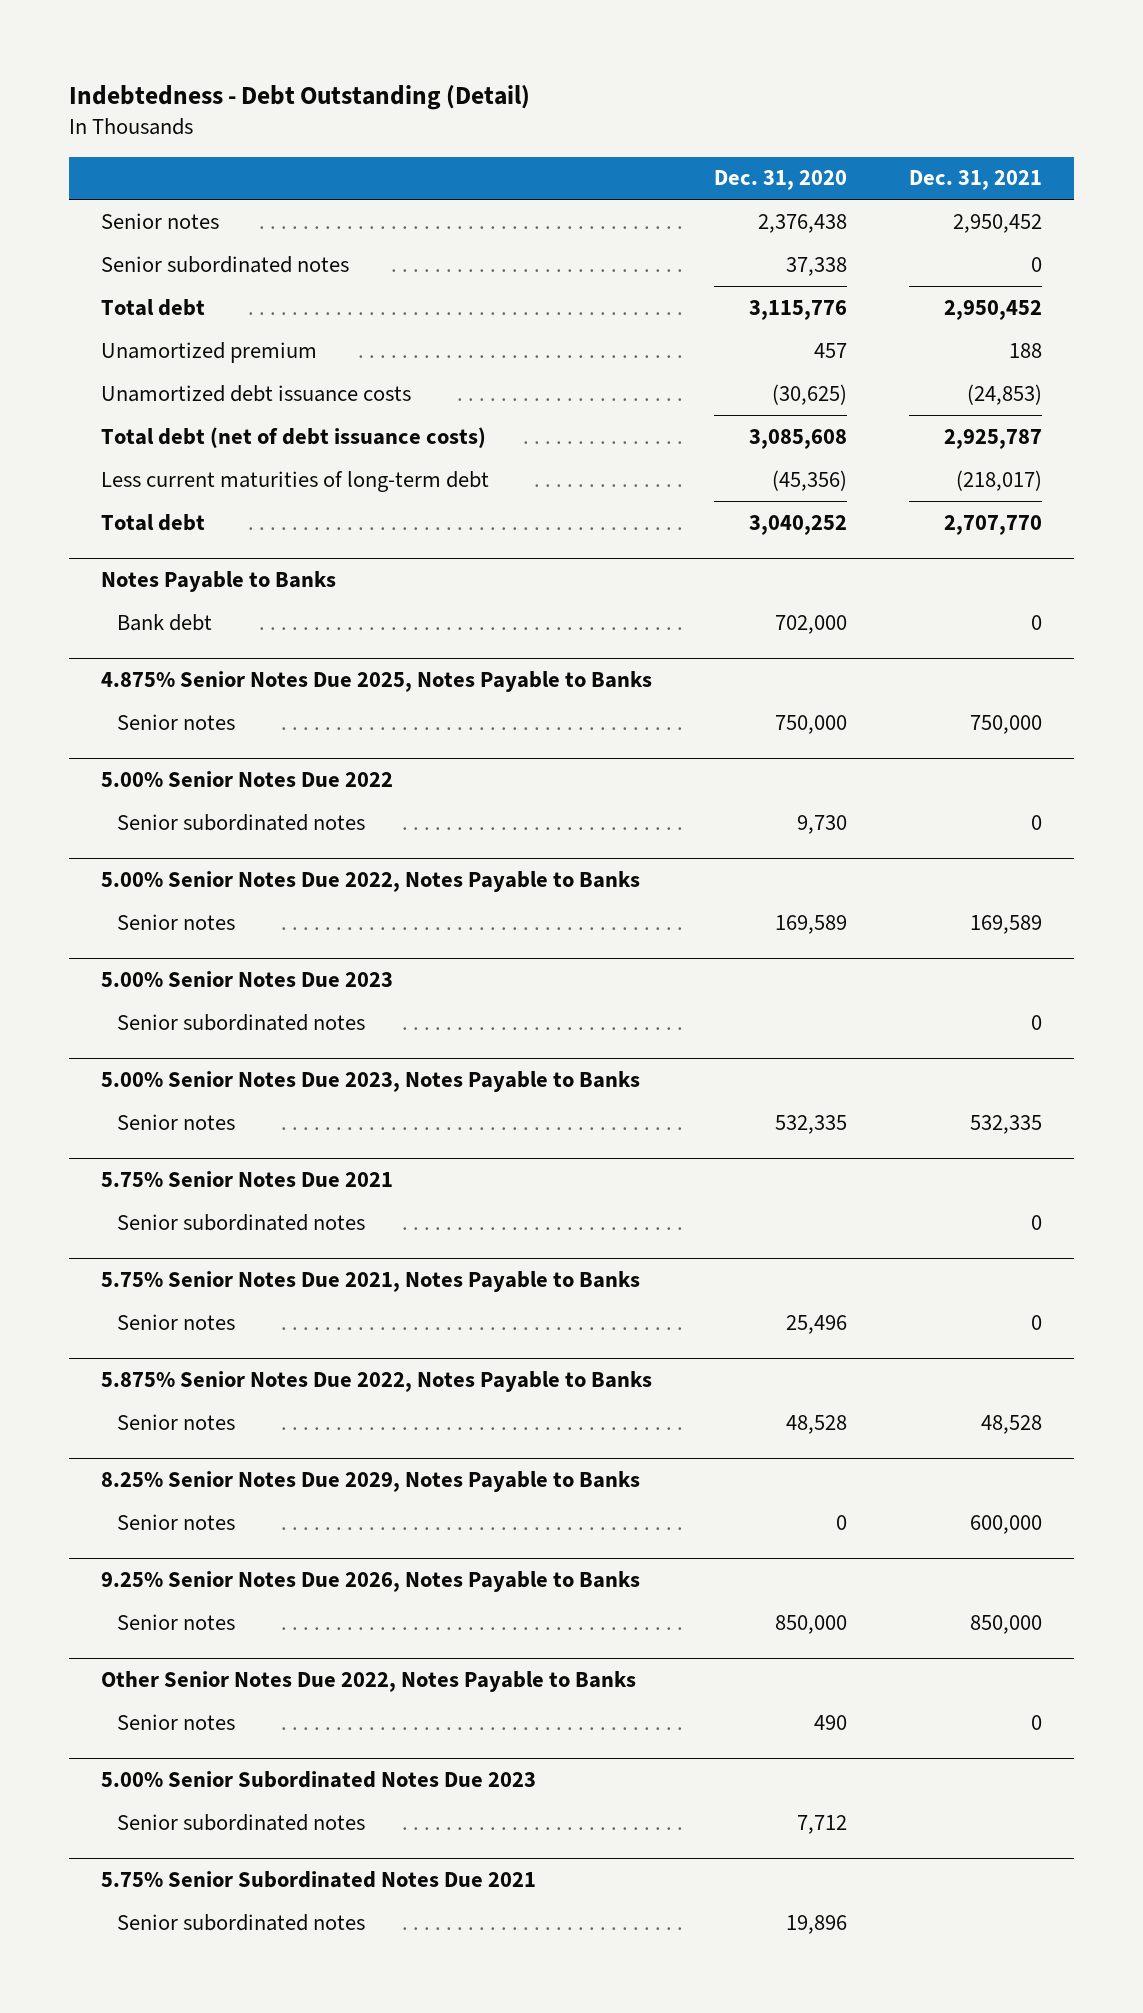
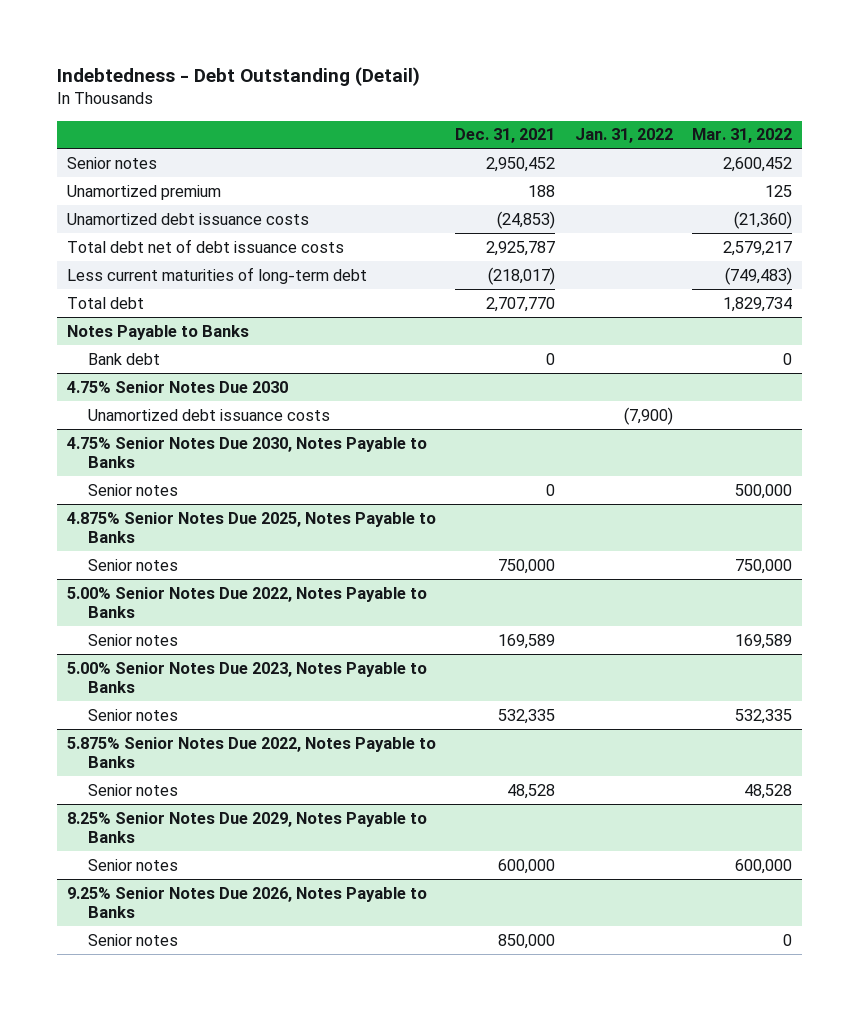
- | Dec. 31, 2020 | Dec. 31, 2021
+ | Dec. 31, 2021 | Jan. 31, 2022 | Mar. 31, 2022
- Senior subordinated notes | 37,338 | 0
- Total debt | 3,115,776 | 2,950,452
- Total debt (net of debt issuance costs) | 3,085,608 | 2,925,787
+ Total debt net of debt issuance costs | 2,925,787 | | 2,579,217
+ 4.75% Senior Notes Due 2030
+ Unamortized debt issuance costs | | (7,900) |
+ 4.75% Senior Notes Due 2030, Notes Payable to Banks
+ Senior notes | 0 | | 500,000
- 5.00% Senior Notes Due 2022
- Senior subordinated notes | 9,730 | 0
- 5.00% Senior Notes Due 2023
- Senior subordinated notes | | 0
- 5.75% Senior Notes Due 2021
- Senior subordinated notes | | 0
- 5.75% Senior Notes Due 2021, Notes Payable to Banks
- Senior notes | 25,496 | 0
- Other Senior Notes Due 2022, Notes Payable to Banks
- Senior notes | 490 | 0
- 5.00% Senior Subordinated Notes Due 2023
- Senior subordinated notes | 7,712 |
- 5.75% Senior Subordinated Notes Due 2021
- Senior subordinated notes | 19,896 |

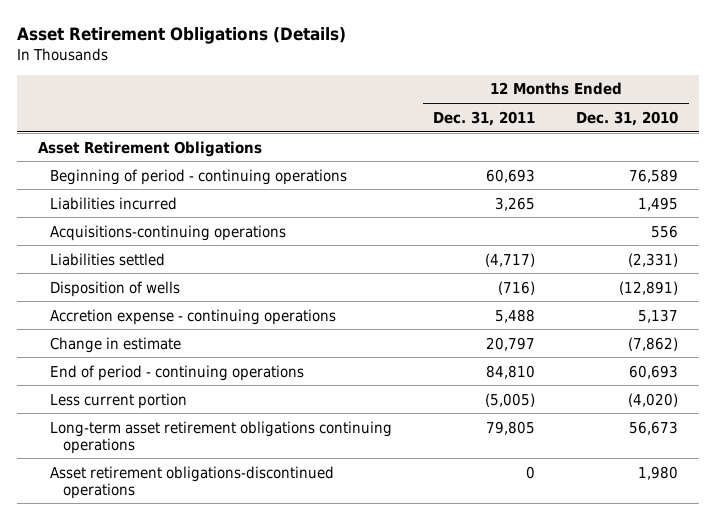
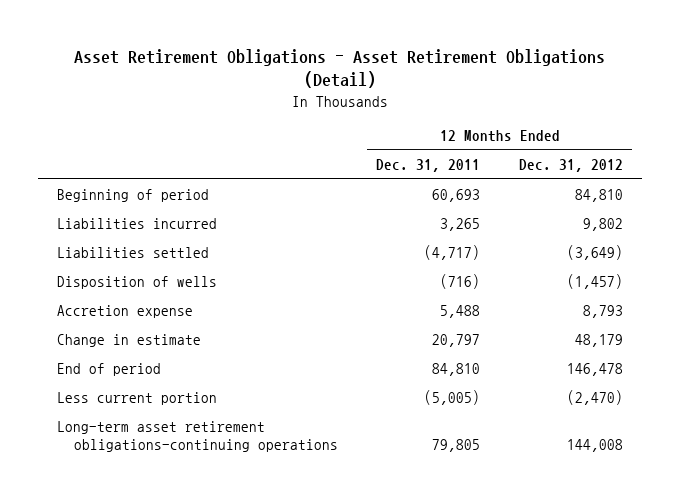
- Asset Retirement Obligations (Details)
+ Asset Retirement Obligations - Asset Retirement Obligations (Detail)
- | 12 Months Ended Dec. 31, 2011 | 12 Months Ended Dec. 31, 2010
+ | 12 Months Ended Dec. 31, 2011 | 12 Months Ended Dec. 31, 2012
- Asset Retirement Obligations
- Beginning of period - continuing operations | 60,693 | 76,589
+ Beginning of period | 60,693 | 84,810
- Acquisitions-continuing operations | | 556
- Accretion expense - continuing operations | 5,488 | 5,137
+ Accretion expense | 5,488 | 8,793
- End of period - continuing operations | 84,810 | 60,693
+ End of period | 84,810 | 146,478
- Long-term asset retirement obligations continuing operations | 79,805 | 56,673
- Asset retirement obligations-discontinued operations | 0 | 1,980
+ Long-term asset retirement obligations-continuing operations | 79,805 | 144,008

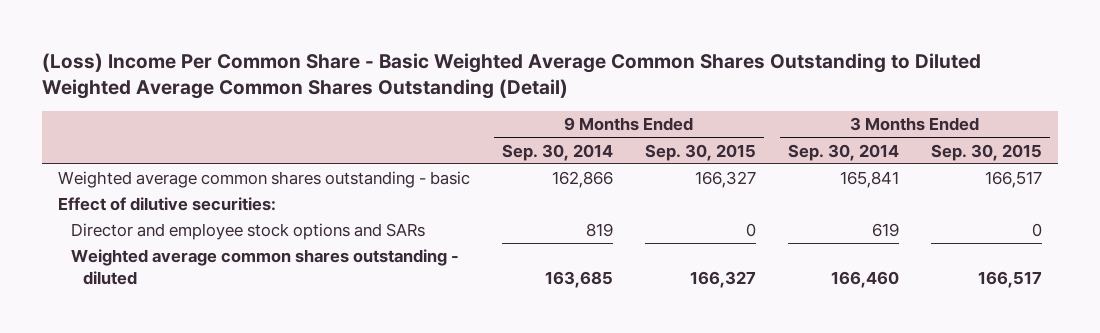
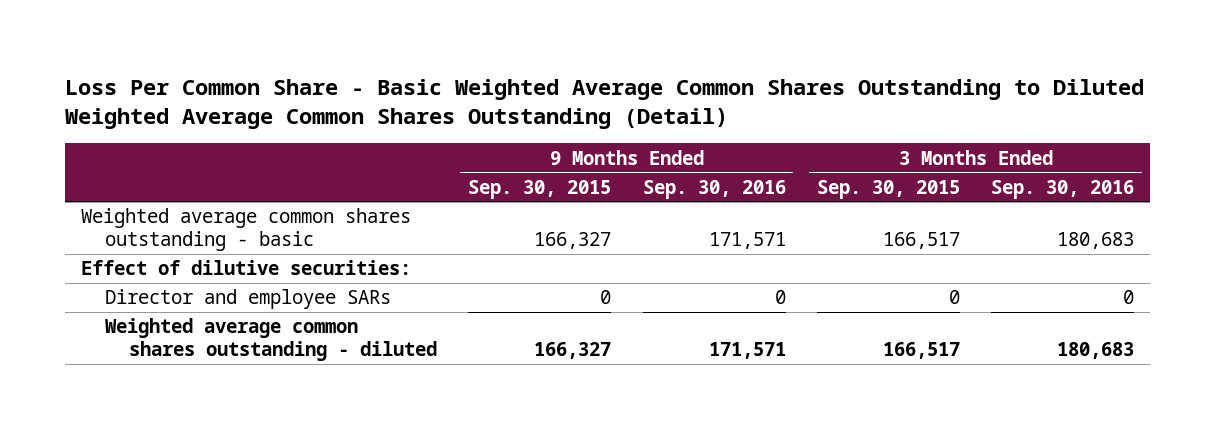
- (Loss) Income Per Common Share - Basic Weighted Average Common Shares Outstanding to Diluted Weighted Average Common Shares Outstanding (Detail)
+ Loss Per Common Share - Basic Weighted Average Common Shares Outstanding to Diluted Weighted Average Common Shares Outstanding (Detail)
- | 9 Months Ended Sep. 30, 2014 | 9 Months Ended Sep. 30, 2015 | 3 Months Ended Sep. 30, 2014 | 3 Months Ended Sep. 30, 2015
+ | 9 Months Ended Sep. 30, 2015 | 9 Months Ended Sep. 30, 2016 | 3 Months Ended Sep. 30, 2015 | 3 Months Ended Sep. 30, 2016
- Director and employee stock options and SARs | 819 | 0 | 619 | 0
+ Director and employee SARs | 0 | 0 | 0 | 0

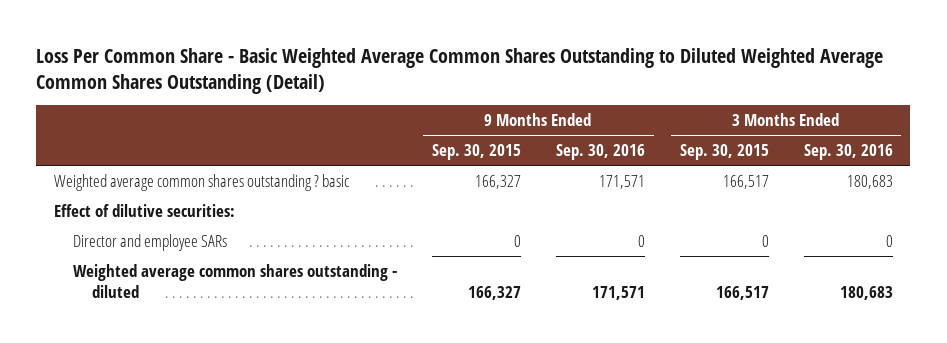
- Weighted average common shares outstanding - basic | 166,327 | 171,571 | 166,517 | 180,683
+ Weighted average common shares outstanding ? basic | 166,327 | 171,571 | 166,517 | 180,683

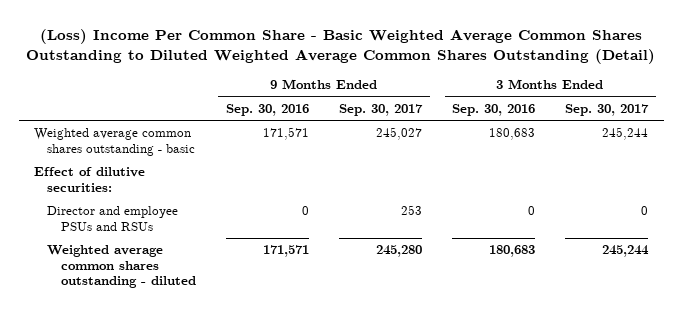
- Loss Per Common Share - Basic Weighted Average Common Shares Outstanding to Diluted Weighted Average Common Shares Outstanding (Detail)
+ (Loss) Income Per Common Share - Basic Weighted Average Common Shares Outstanding to Diluted Weighted Average Common Shares Outstanding (Detail)
- | 9 Months Ended Sep. 30, 2015 | 9 Months Ended Sep. 30, 2016 | 3 Months Ended Sep. 30, 2015 | 3 Months Ended Sep. 30, 2016
+ | 9 Months Ended Sep. 30, 2016 | 9 Months Ended Sep. 30, 2017 | 3 Months Ended Sep. 30, 2016 | 3 Months Ended Sep. 30, 2017
- Weighted average common shares outstanding ? basic | 166,327 | 171,571 | 166,517 | 180,683
+ Weighted average common shares outstanding - basic | 171,571 | 245,027 | 180,683 | 245,244
- Director and employee SARs | 0 | 0 | 0 | 0
+ Director and employee PSUs and RSUs | 0 | 253 | 0 | 0

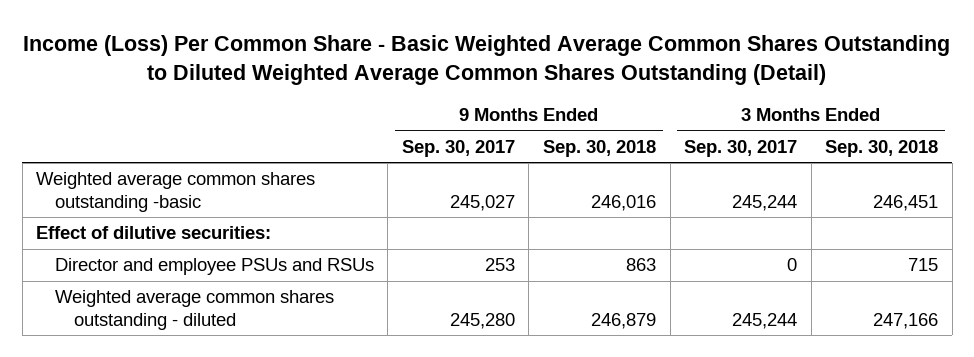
- (Loss) Income Per Common Share - Basic Weighted Average Common Shares Outstanding to Diluted Weighted Average Common Shares Outstanding (Detail)
+ Income (Loss) Per Common Share - Basic Weighted Average Common Shares Outstanding to Diluted Weighted Average Common Shares Outstanding (Detail)
- | 9 Months Ended Sep. 30, 2016 | 9 Months Ended Sep. 30, 2017 | 3 Months Ended Sep. 30, 2016 | 3 Months Ended Sep. 30, 2017
+ | 9 Months Ended Sep. 30, 2017 | 9 Months Ended Sep. 30, 2018 | 3 Months Ended Sep. 30, 2017 | 3 Months Ended Sep. 30, 2018
- Weighted average common shares outstanding - basic | 171,571 | 245,027 | 180,683 | 245,244
+ Weighted average common shares outstanding -basic | 245,027 | 246,016 | 245,244 | 246,451

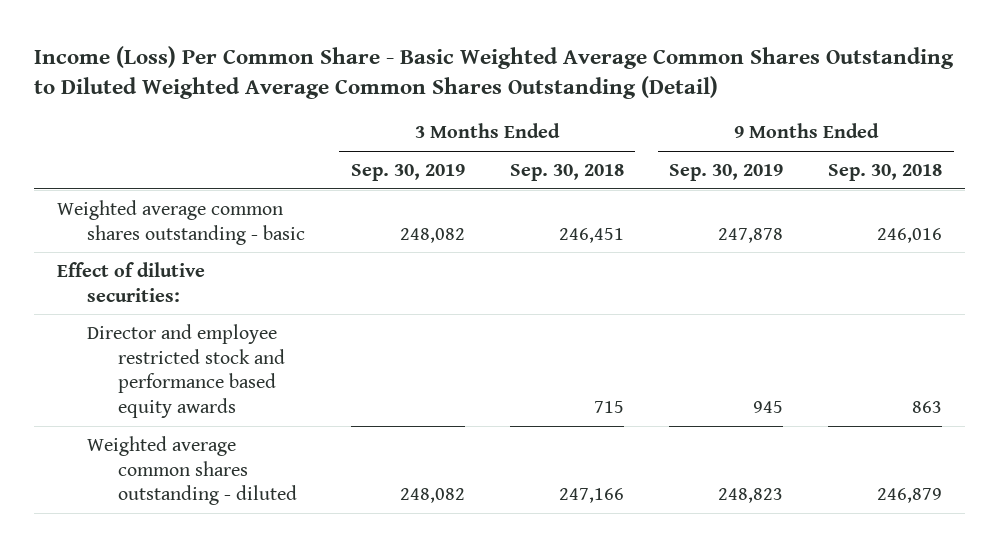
- | 9 Months Ended Sep. 30, 2017 | 9 Months Ended Sep. 30, 2018 | 3 Months Ended Sep. 30, 2017 | 3 Months Ended Sep. 30, 2018
+ | 3 Months Ended Sep. 30, 2019 | 3 Months Ended Sep. 30, 2018 | 9 Months Ended Sep. 30, 2019 | 9 Months Ended Sep. 30, 2018
- Weighted average common shares outstanding -basic | 245,027 | 246,016 | 245,244 | 246,451
+ Weighted average common shares outstanding - basic | 248,082 | 246,451 | 247,878 | 246,016
- Director and employee PSUs and RSUs | 253 | 863 | 0 | 715
+ Director and employee restricted stock and performance based equity awards | | 715 | 945 | 863

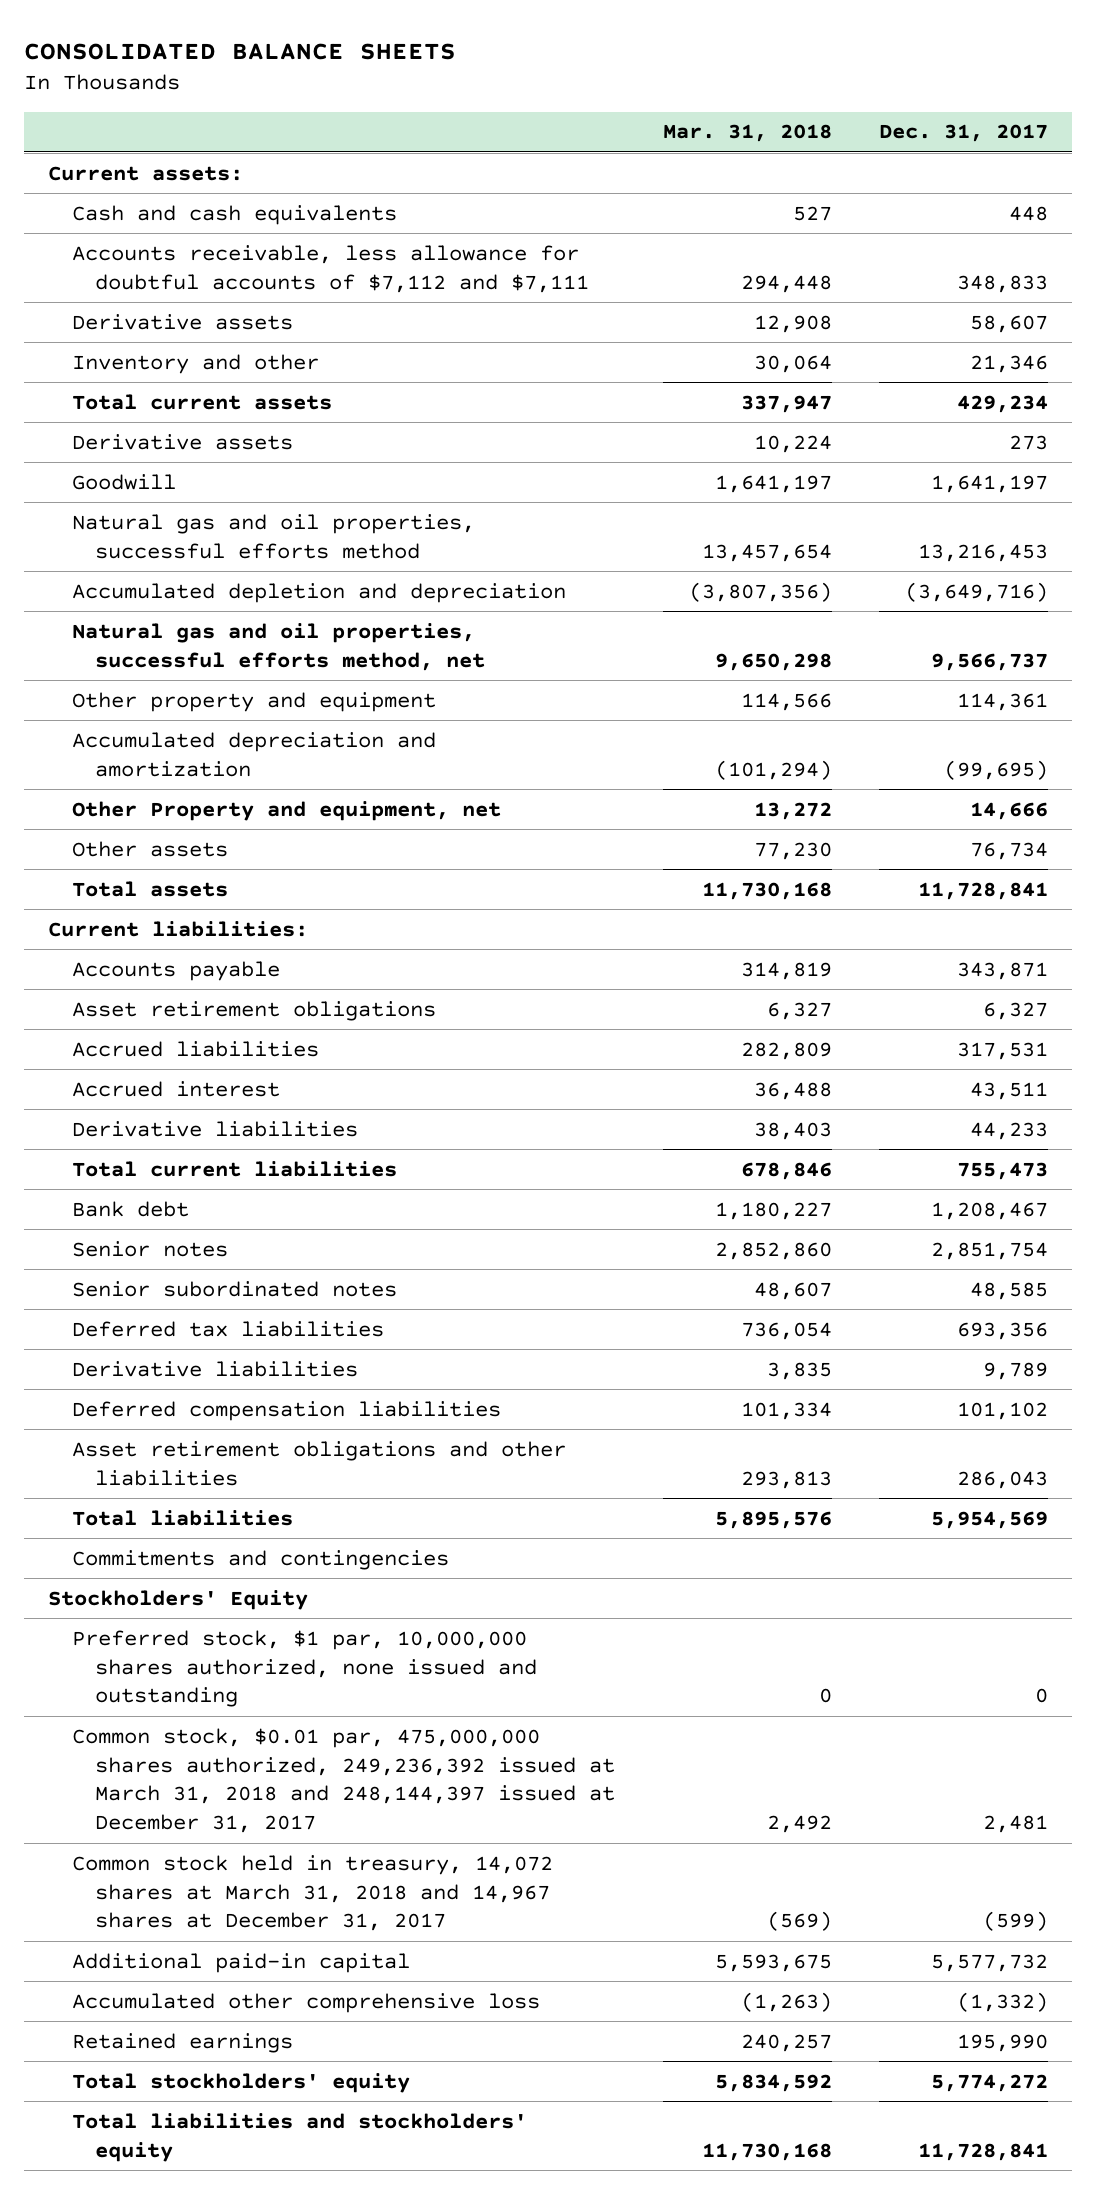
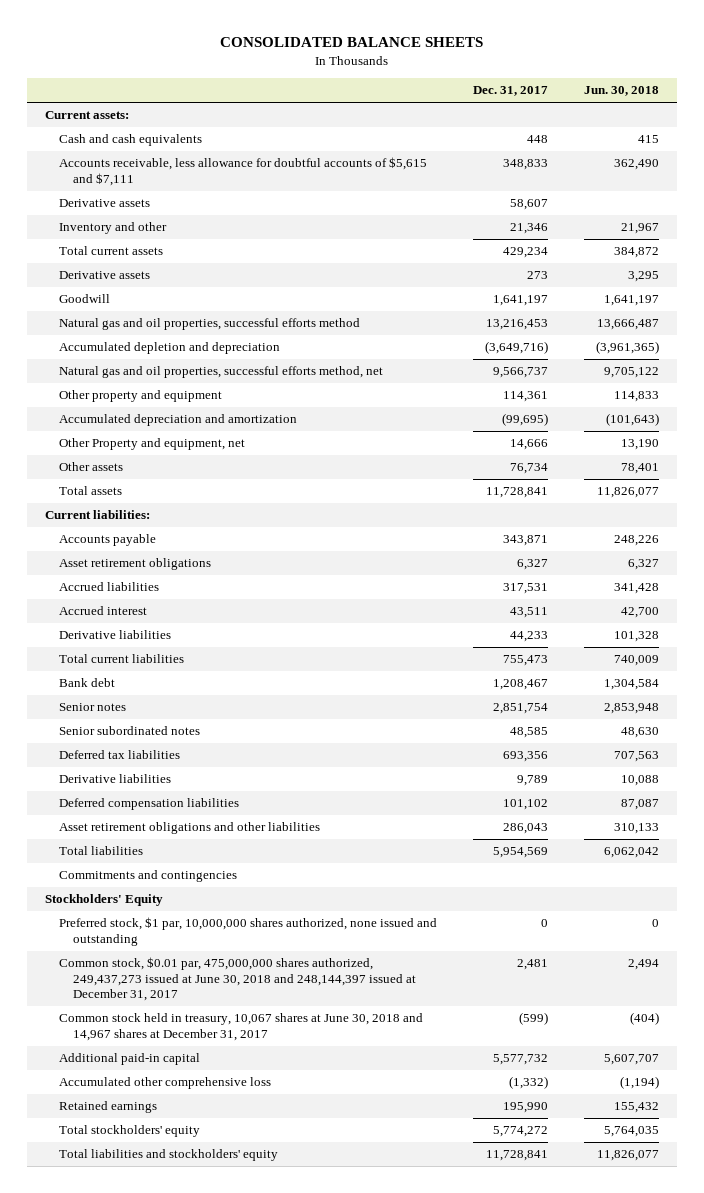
- | Mar. 31, 2018 | Dec. 31, 2017
+ | Dec. 31, 2017 | Jun. 30, 2018
- Accounts receivable, less allowance for doubtful accounts of $7,112 and $7,111 | 294,448 | 348,833
+ Accounts receivable, less allowance for doubtful accounts of $5,615 and $7,111 | 348,833 | 362,490
- Common stock, $0.01 par, 475,000,000 shares authorized, 249,236,392 issued at March 31, 2018 and 248,144,397 issued at December 31, 2017 | 2,492 | 2,481
- Common stock held in treasury, 14,072 shares at March 31, 2018 and 14,967 shares at December 31, 2017 | (569) | (599)
+ Common stock, $0.01 par, 475,000,000 shares authorized, 249,437,273 issued at June 30, 2018 and 248,144,397 issued at December 31, 2017 | 2,481 | 2,494
+ Common stock held in treasury, 10,067 shares at June 30, 2018 and 14,967 shares at December 31, 2017 | (599) | (404)

